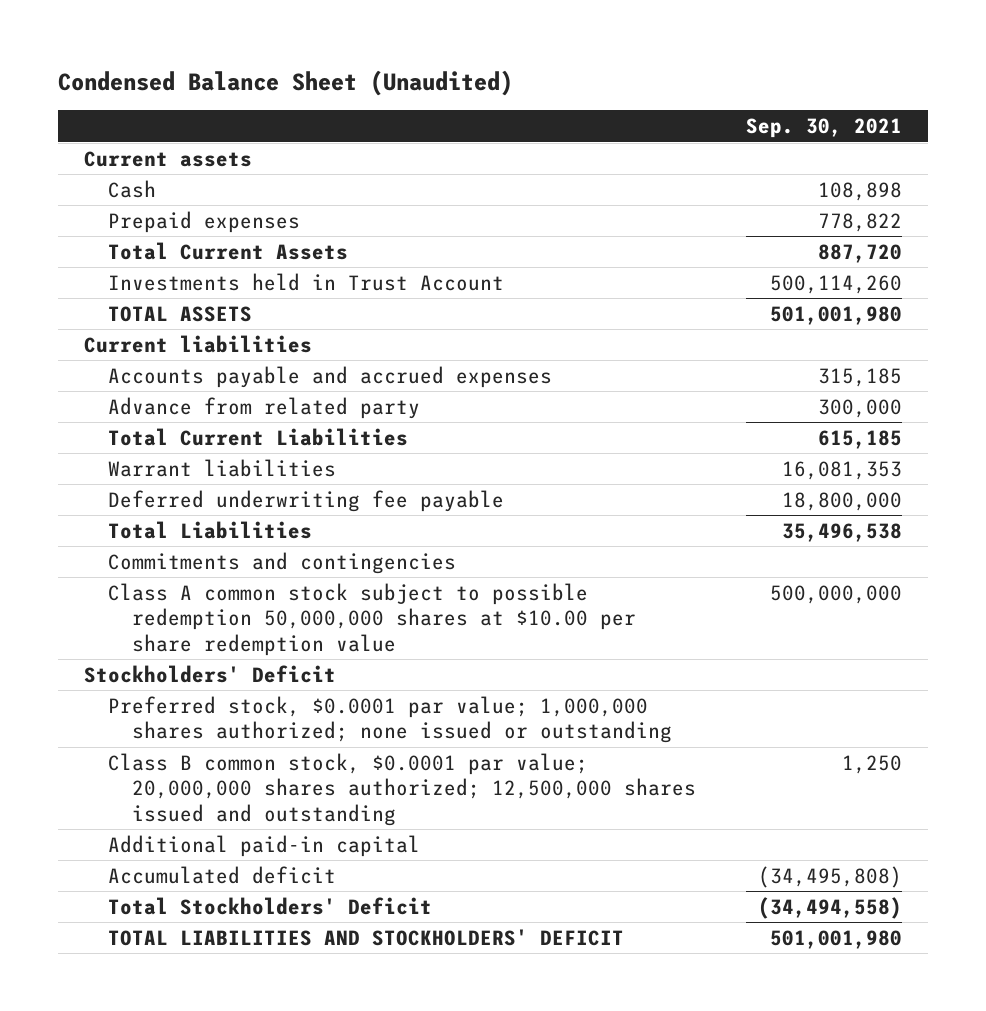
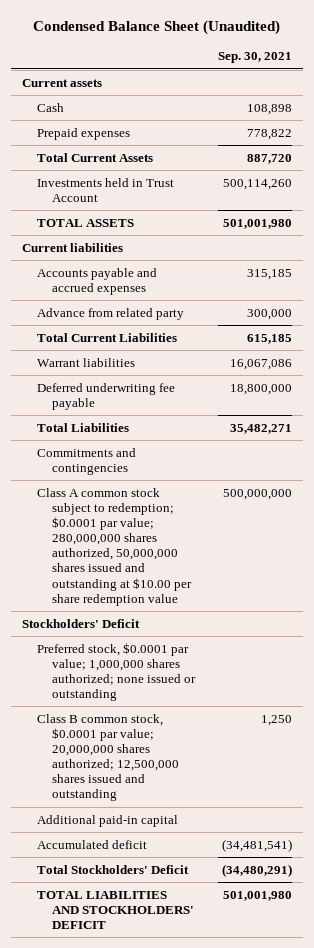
- Warrant liabilities | 16,081,353
+ Warrant liabilities | 16,067,086
- Total Liabilities | 35,496,538
+ Total Liabilities | 35,482,271
- Class A common stock subject to possible redemption 50,000,000 shares at $10.00 per share redemption value | 500,000,000
+ Class A common stock subject to redemption; $0.0001 par value; 280,000,000 shares authorized, 50,000,000 shares issued and outstanding at $10.00 per share redemption value | 500,000,000
- Accumulated deficit | (34,495,808)
- Total Stockholders' Deficit | (34,494,558)
+ Accumulated deficit | (34,481,541)
+ Total Stockholders' Deficit | (34,480,291)

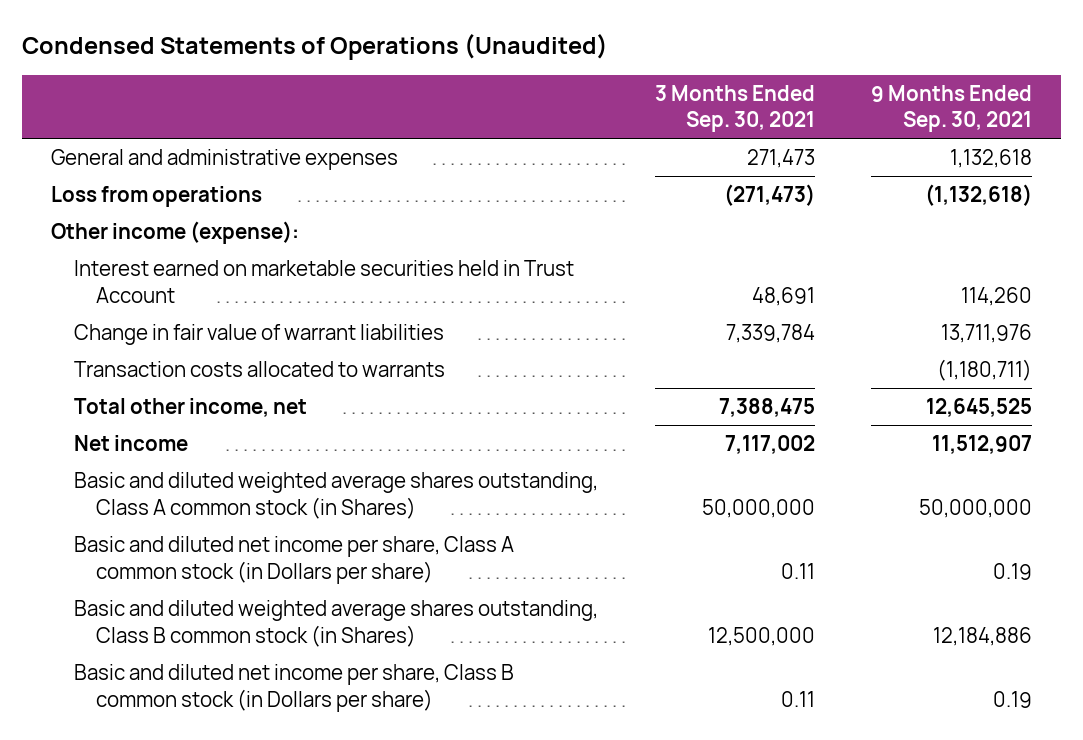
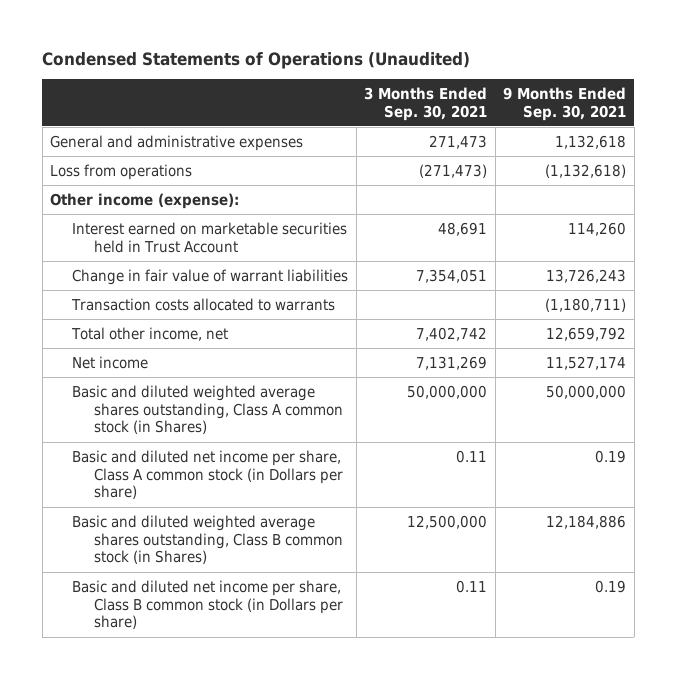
- Change in fair value of warrant liabilities | 7,339,784 | 13,711,976
+ Change in fair value of warrant liabilities | 7,354,051 | 13,726,243
- Total other income, net | 7,388,475 | 12,645,525
- Net income | 7,117,002 | 11,512,907
+ Total other income, net | 7,402,742 | 12,659,792
+ Net income | 7,131,269 | 11,527,174

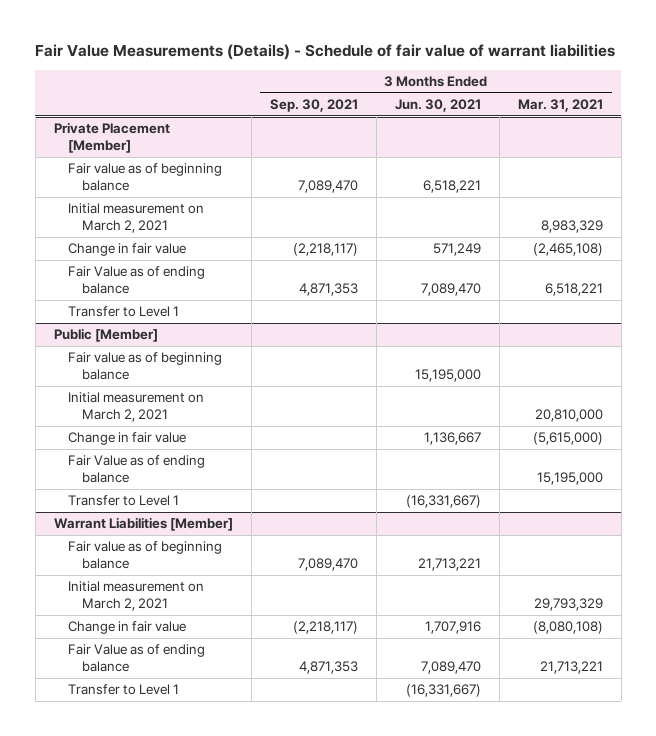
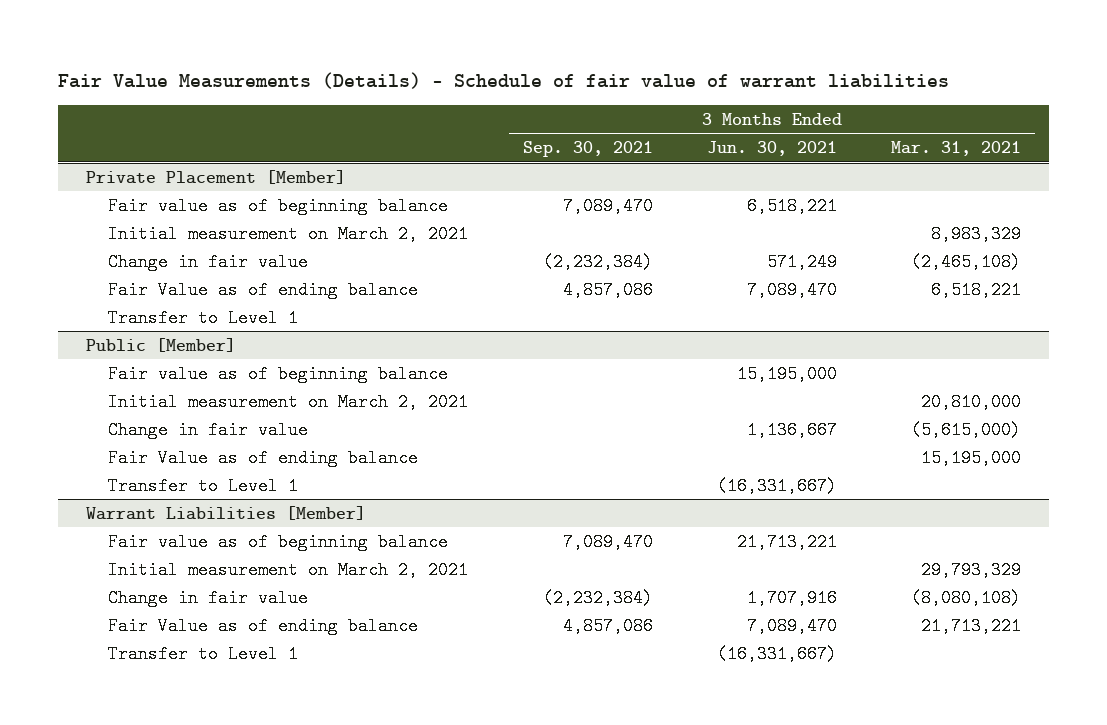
@ Private Placement [Member]
- Change in fair value | (2,218,117) | 571,249 | (2,465,108)
- Fair Value as of ending balance | 4,871,353 | 7,089,470 | 6,518,221
+ Change in fair value | (2,232,384) | 571,249 | (2,465,108)
+ Fair Value as of ending balance | 4,857,086 | 7,089,470 | 6,518,221
@ Warrant Liabilities [Member]
- Change in fair value | (2,218,117) | 1,707,916 | (8,080,108)
- Fair Value as of ending balance | 4,871,353 | 7,089,470 | 21,713,221
+ Change in fair value | (2,232,384) | 1,707,916 | (8,080,108)
+ Fair Value as of ending balance | 4,857,086 | 7,089,470 | 21,713,221

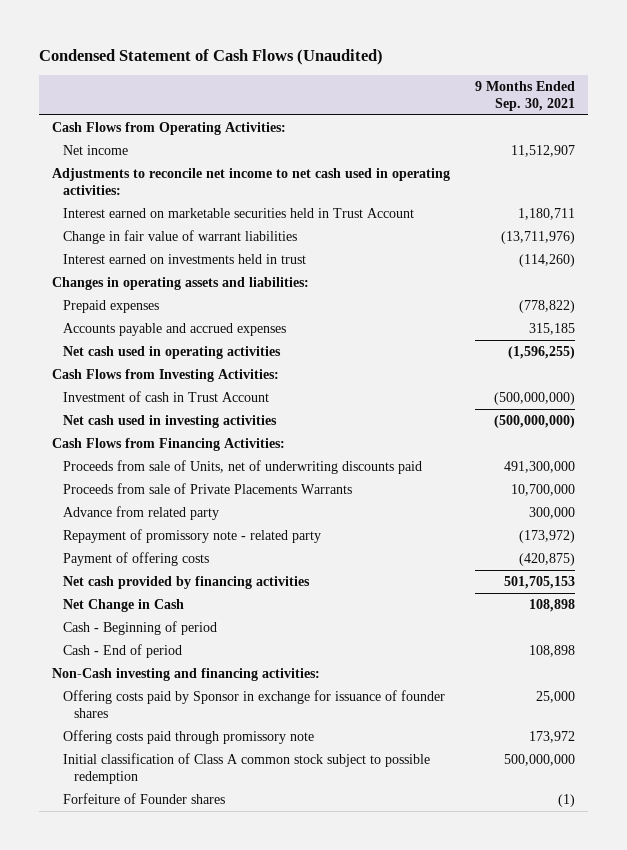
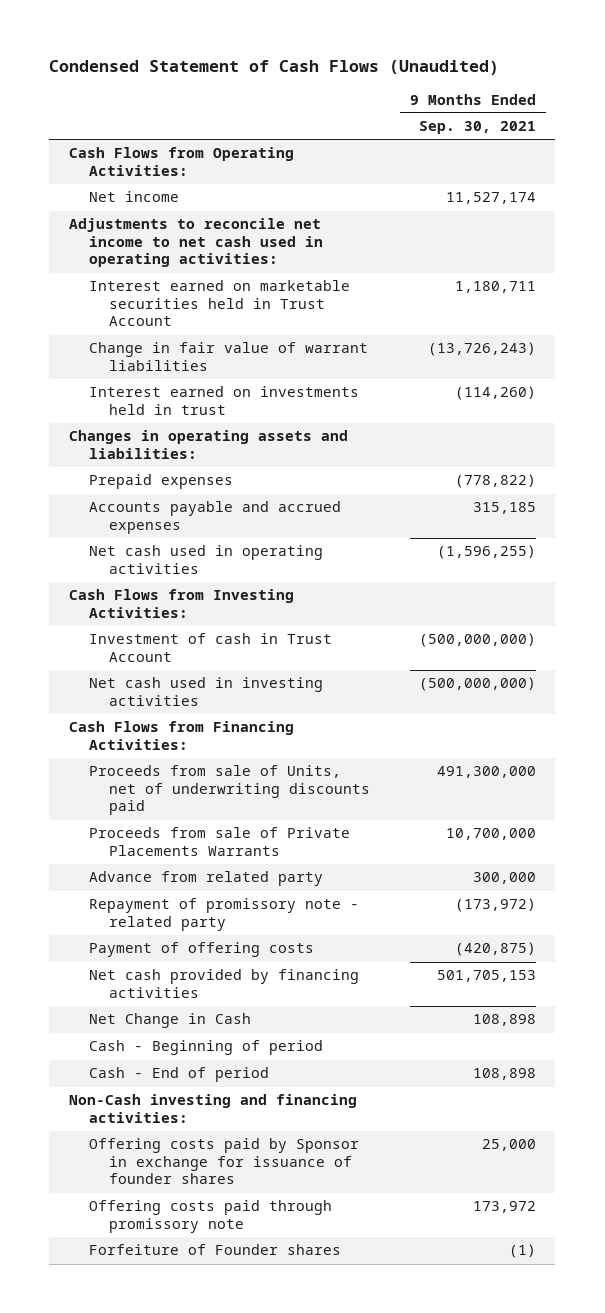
- Net income | 11,512,907
+ Net income | 11,527,174
- Change in fair value of warrant liabilities | (13,711,976)
+ Change in fair value of warrant liabilities | (13,726,243)
- Initial classification of Class A common stock subject to possible redemption | 500,000,000

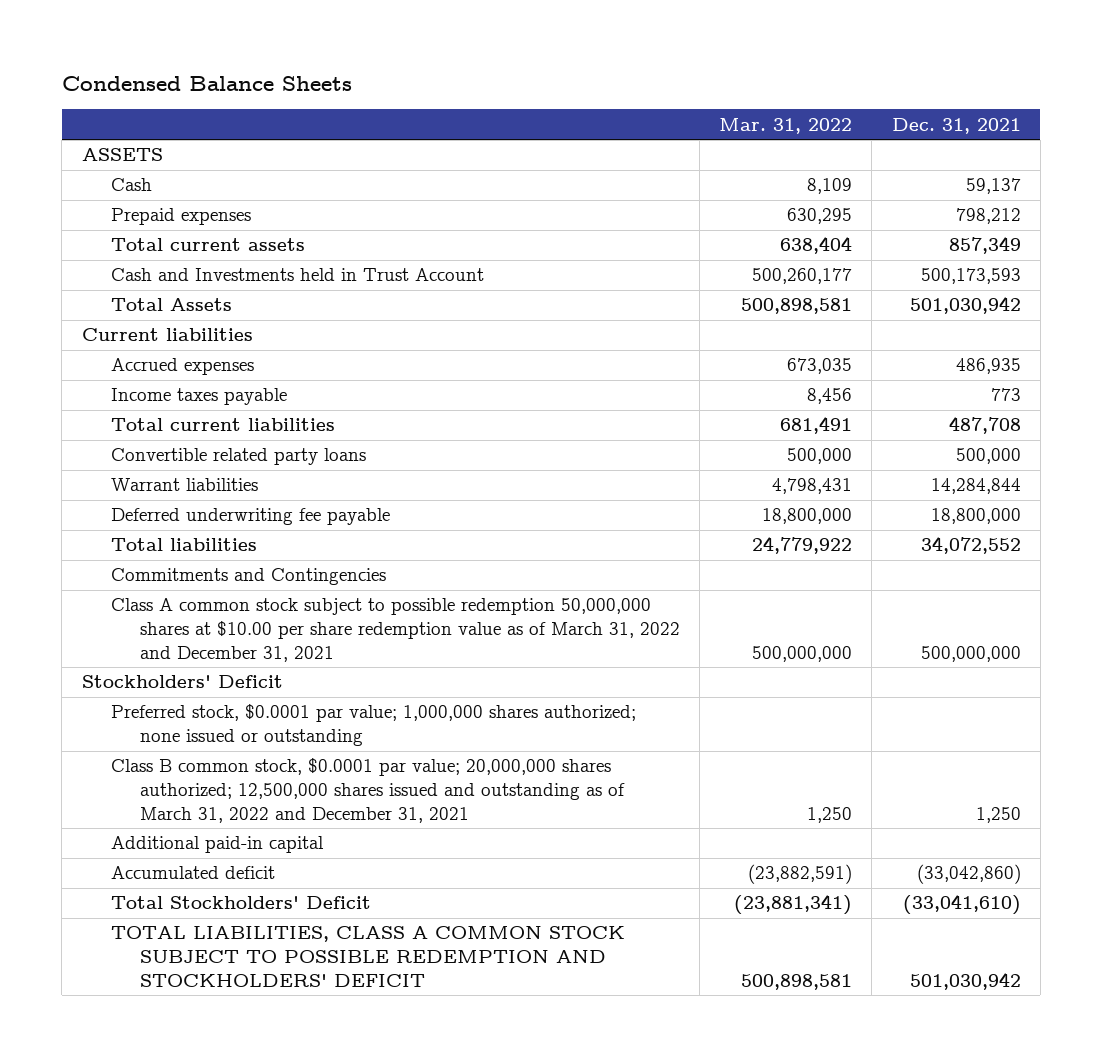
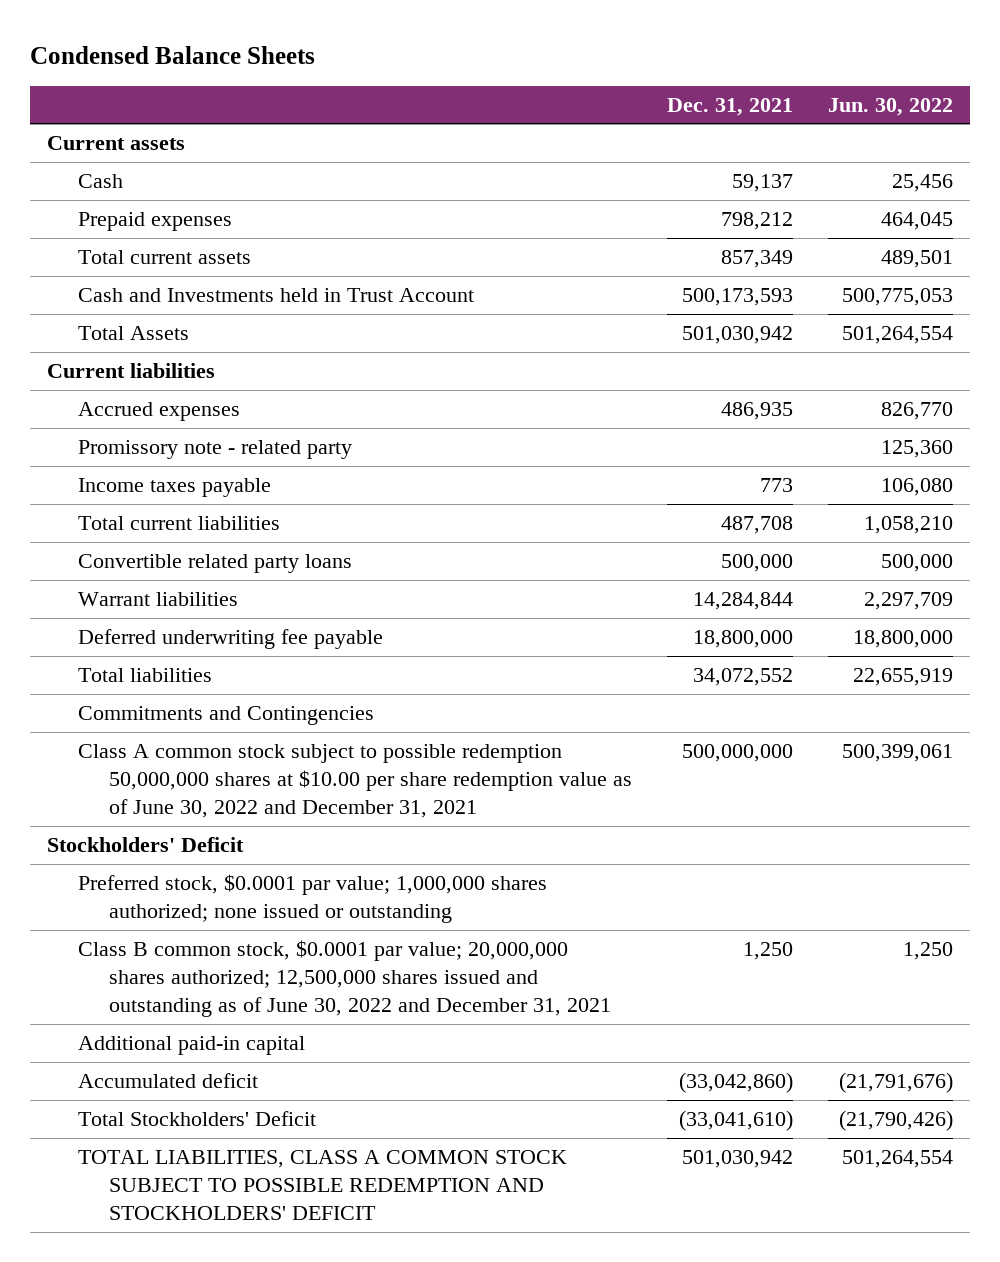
- | Mar. 31, 2022 | Dec. 31, 2021
+ | Dec. 31, 2021 | Jun. 30, 2022
- ASSETS
+ Current assets
+ Promissory note - related party | | 125,360
- Class A common stock subject to possible redemption 50,000,000 shares at $10.00 per share redemption value as of March 31, 2022 and December 31, 2021 | 500,000,000 | 500,000,000
+ Class A common stock subject to possible redemption 50,000,000 shares at $10.00 per share redemption value as of June 30, 2022 and December 31, 2021 | 500,000,000 | 500,399,061
- Class B common stock, $0.0001 par value; 20,000,000 shares authorized; 12,500,000 shares issued and outstanding as of March 31, 2022 and December 31, 2021 | 1,250 | 1,250
+ Class B common stock, $0.0001 par value; 20,000,000 shares authorized; 12,500,000 shares issued and outstanding as of June 30, 2022 and December 31, 2021 | 1,250 | 1,250

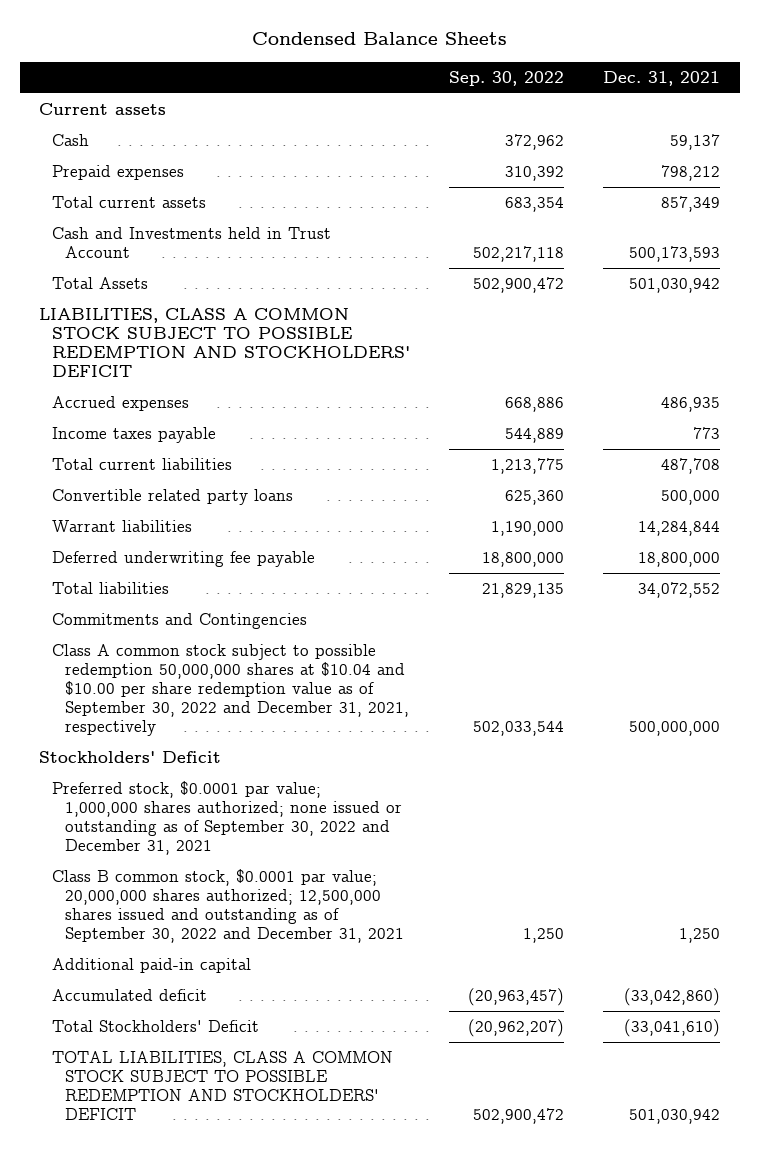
- | Dec. 31, 2021 | Jun. 30, 2022
+ | Sep. 30, 2022 | Dec. 31, 2021
- Current liabilities
+ LIABILITIES, CLASS A COMMON STOCK SUBJECT TO POSSIBLE REDEMPTION AND STOCKHOLDERS' DEFICIT
- Promissory note - related party | | 125,360
- Class A common stock subject to possible redemption 50,000,000 shares at $10.00 per share redemption value as of June 30, 2022 and December 31, 2021 | 500,000,000 | 500,399,061
+ Class A common stock subject to possible redemption 50,000,000 shares at $10.04 and $10.00 per share redemption value as of September 30, 2022 and December 31, 2021, respectively | 502,033,544 | 500,000,000
- Preferred stock, $0.0001 par value; 1,000,000 shares authorized; none issued or outstanding
- Class B common stock, $0.0001 par value; 20,000,000 shares authorized; 12,500,000 shares issued and outstanding as of June 30, 2022 and December 31, 2021 | 1,250 | 1,250
+ Preferred stock, $0.0001 par value; 1,000,000 shares authorized; none issued or outstanding as of September 30, 2022 and December 31, 2021
+ Class B common stock, $0.0001 par value; 20,000,000 shares authorized; 12,500,000 shares issued and outstanding as of September 30, 2022 and December 31, 2021 | 1,250 | 1,250

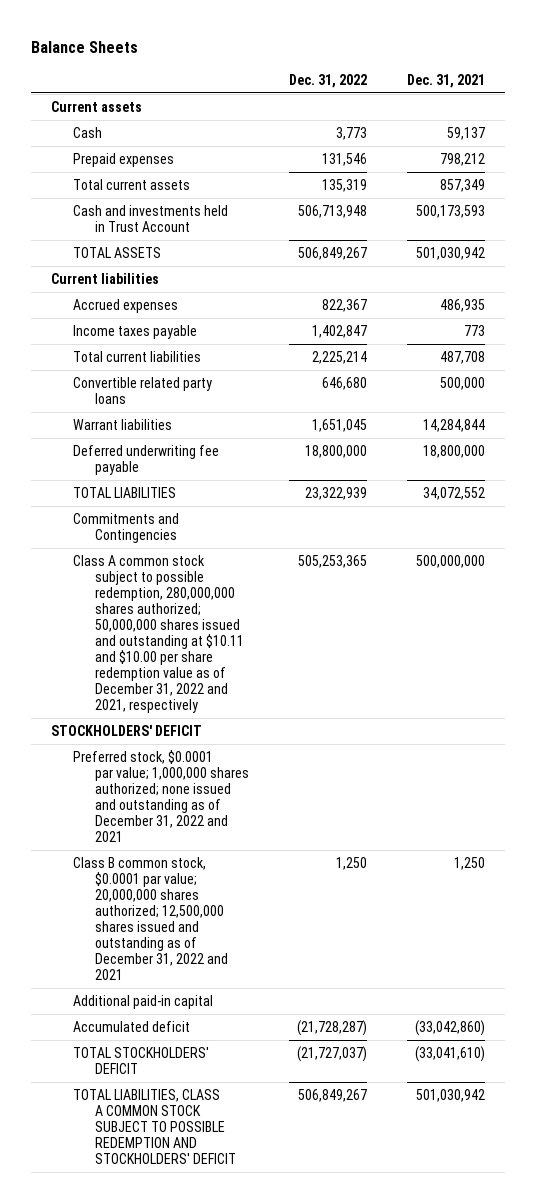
- Condensed Balance Sheets
+ Balance Sheets
- | Sep. 30, 2022 | Dec. 31, 2021
+ | Dec. 31, 2022 | Dec. 31, 2021
- Cash and Investments held in Trust Account | 502,217,118 | 500,173,593
- Total Assets | 502,900,472 | 501,030,942
- LIABILITIES, CLASS A COMMON STOCK SUBJECT TO POSSIBLE REDEMPTION AND STOCKHOLDERS' DEFICIT
+ Cash and investments held in Trust Account | 506,713,948 | 500,173,593
+ TOTAL ASSETS | 506,849,267 | 501,030,942
+ Current liabilities
- Total liabilities | 21,829,135 | 34,072,552
+ TOTAL LIABILITIES | 23,322,939 | 34,072,552
- Class A common stock subject to possible redemption 50,000,000 shares at $10.04 and $10.00 per share redemption value as of September 30, 2022 and December 31, 2021, respectively | 502,033,544 | 500,000,000
- Stockholders' Deficit
- Preferred stock, $0.0001 par value; 1,000,000 shares authorized; none issued or outstanding as of September 30, 2022 and December 31, 2021
- Class B common stock, $0.0001 par value; 20,000,000 shares authorized; 12,500,000 shares issued and outstanding as of September 30, 2022 and December 31, 2021 | 1,250 | 1,250
+ Class A common stock subject to possible redemption, 280,000,000 shares authorized; 50,000,000 shares issued and outstanding at $10.11 and $10.00 per share redemption value as of December 31, 2022 and 2021, respectively | 505,253,365 | 500,000,000
+ STOCKHOLDERS' DEFICIT
+ Preferred stock, $0.0001 par value; 1,000,000 shares authorized; none issued and outstanding as of December 31, 2022 and 2021
+ Class B common stock, $0.0001 par value; 20,000,000 shares authorized; 12,500,000 shares issued and outstanding as of December 31, 2022 and 2021 | 1,250 | 1,250
- Total Stockholders' Deficit | (20,962,207) | (33,041,610)
+ TOTAL STOCKHOLDERS' DEFICIT | (21,727,037) | (33,041,610)

